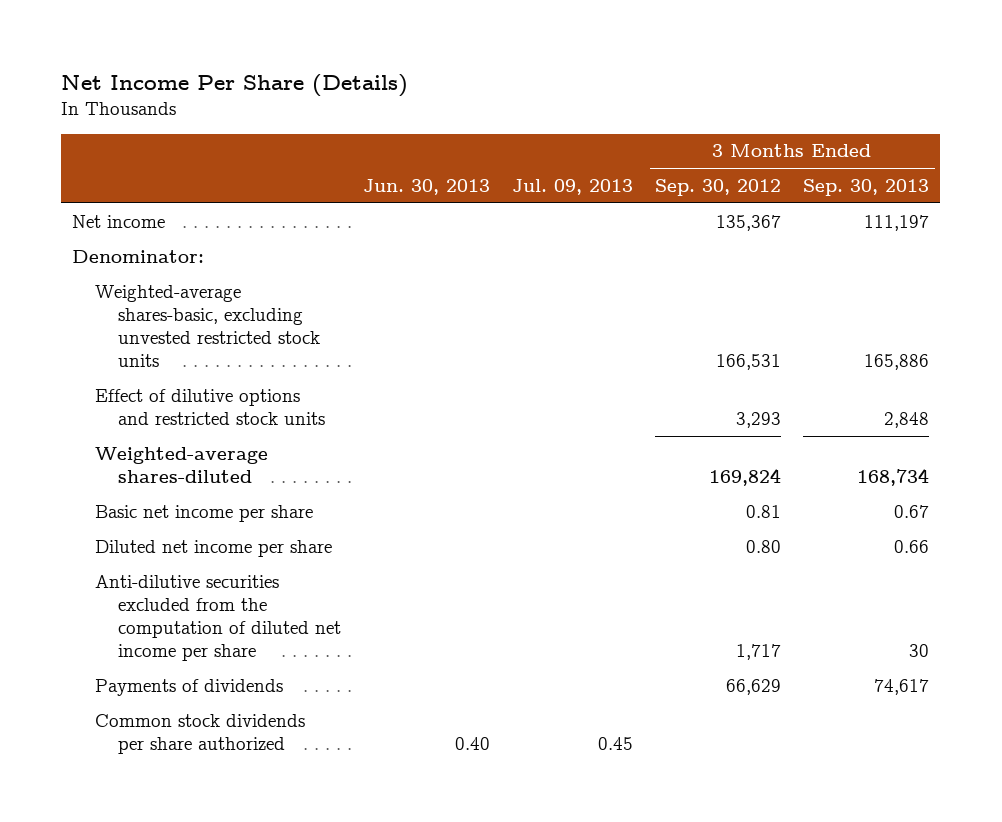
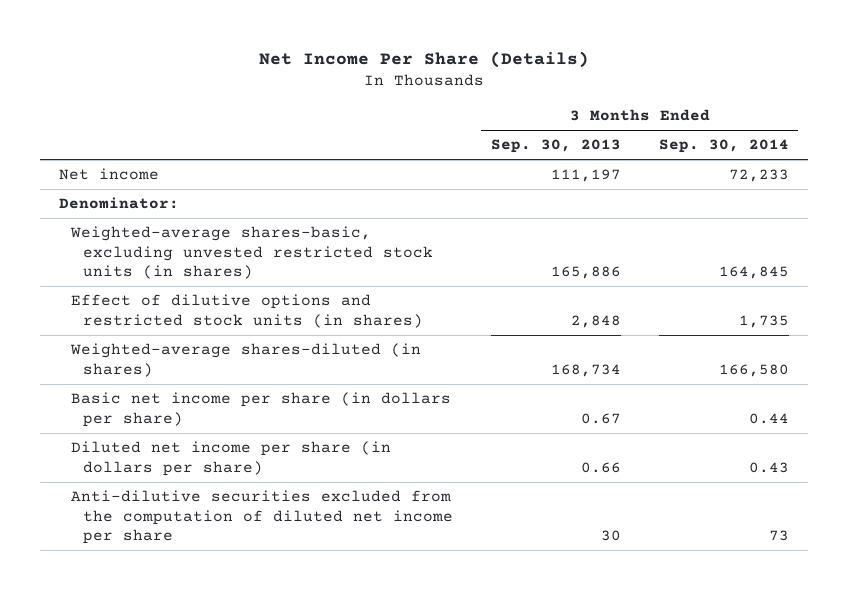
- | Jun. 30, 2013 | Jul. 09, 2013 | 3 Months Ended Sep. 30, 2012 | 3 Months Ended Sep. 30, 2013
+ | 3 Months Ended Sep. 30, 2013 | 3 Months Ended Sep. 30, 2014
- Weighted-average shares-basic, excluding unvested restricted stock units | | | 166,531 | 165,886
- Effect of dilutive options and restricted stock units | | | 3,293 | 2,848
- Weighted-average shares-diluted | | | 169,824 | 168,734
- Basic net income per share | | | 0.81 | 0.67
- Diluted net income per share | | | 0.80 | 0.66
+ Weighted-average shares-basic, excluding unvested restricted stock units (in shares) | 165,886 | 164,845
+ Effect of dilutive options and restricted stock units (in shares) | 2,848 | 1,735
+ Weighted-average shares-diluted (in shares) | 168,734 | 166,580
+ Basic net income per share (in dollars per share) | 0.67 | 0.44
+ Diluted net income per share (in dollars per share) | 0.66 | 0.43
- Payments of dividends | | | 66,629 | 74,617
- Common stock dividends per share authorized | 0.40 | 0.45 | |

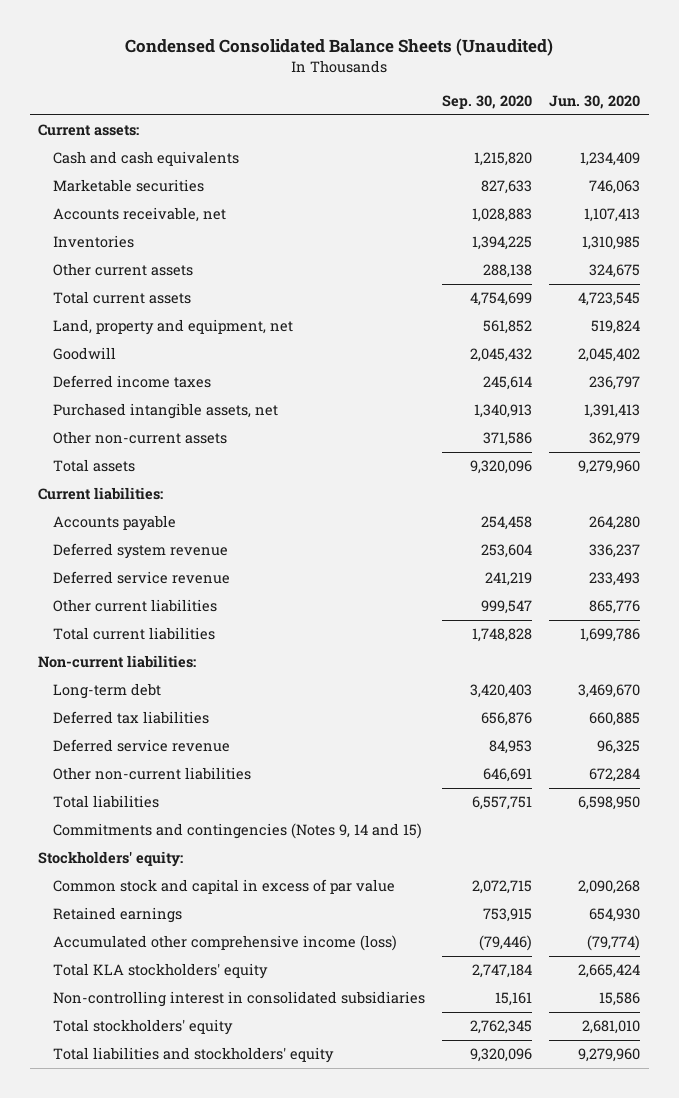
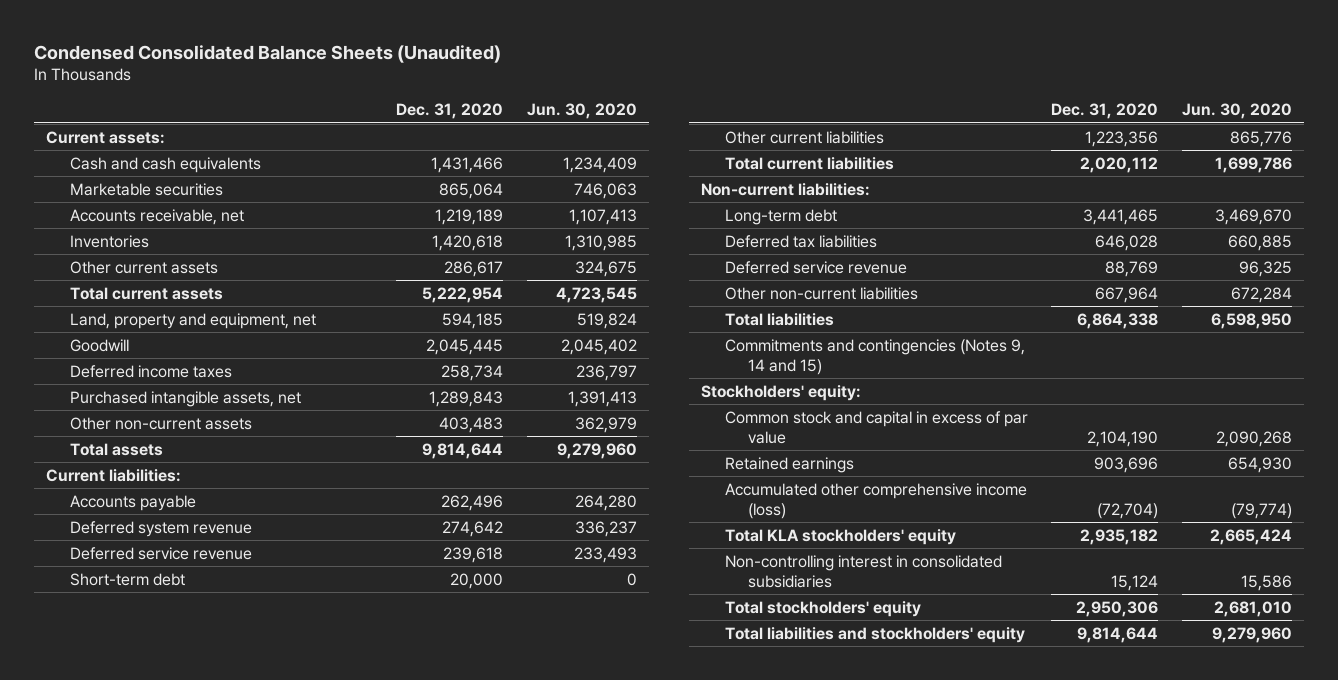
- | Sep. 30, 2020 | Jun. 30, 2020
+ | Dec. 31, 2020 | Jun. 30, 2020
+ Short-term debt | 20,000 | 0

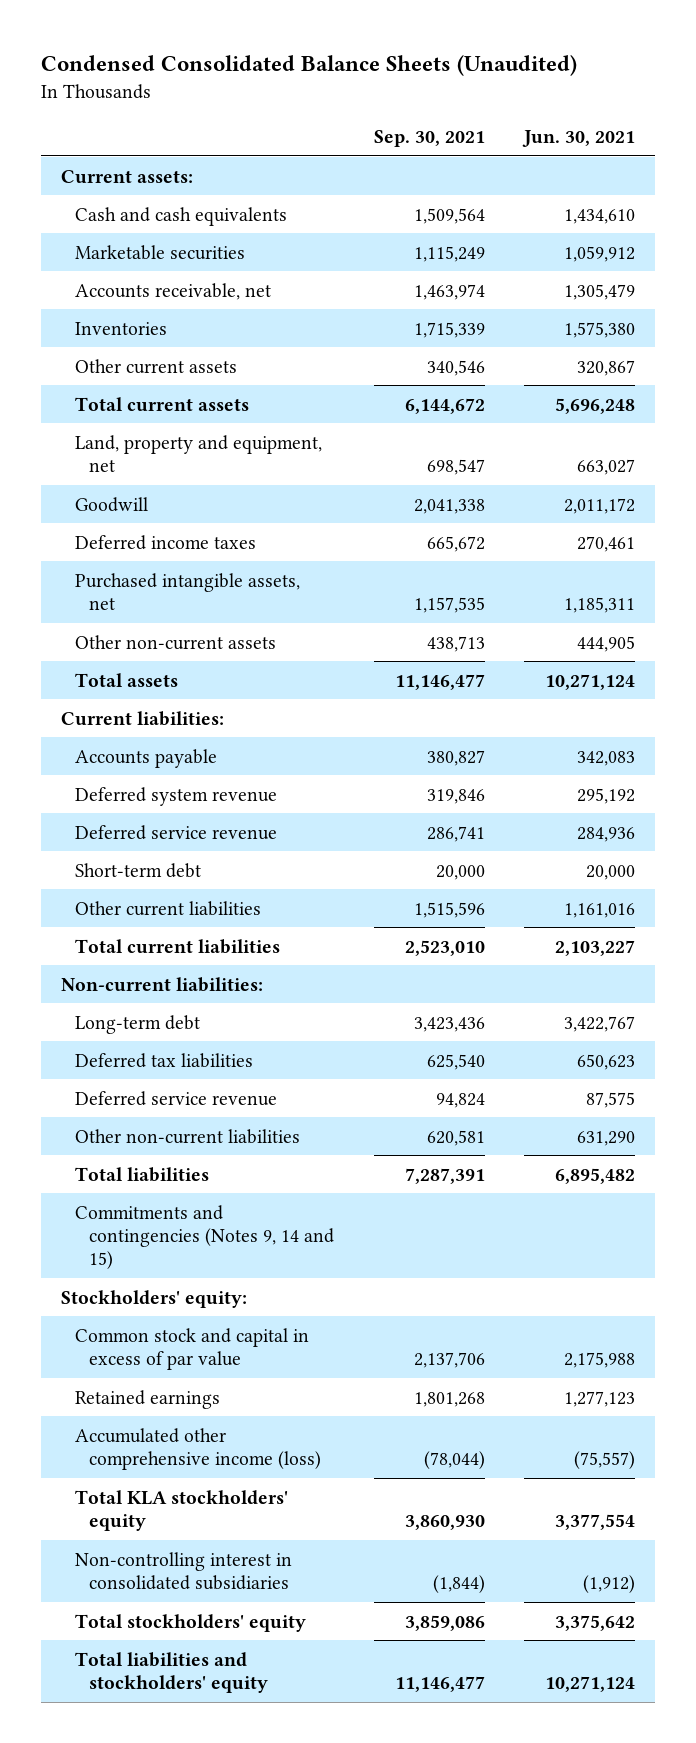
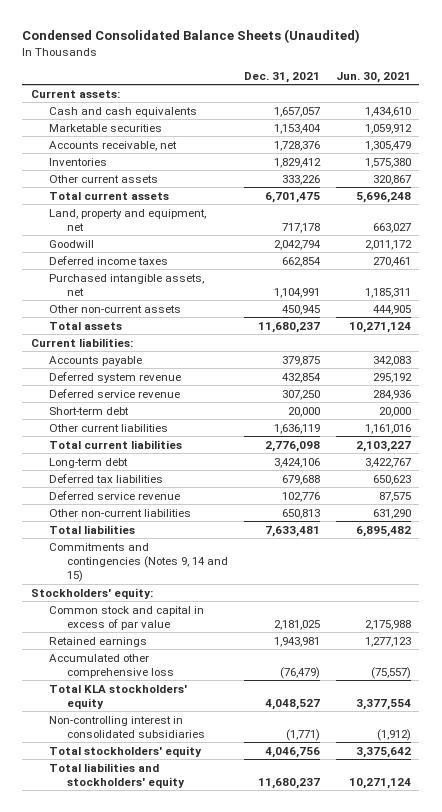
- | Sep. 30, 2021 | Jun. 30, 2021
+ | Dec. 31, 2021 | Jun. 30, 2021
- Non-current liabilities:
- Accumulated other comprehensive income (loss) | (78,044) | (75,557)
+ Accumulated other comprehensive loss | (76,479) | (75,557)

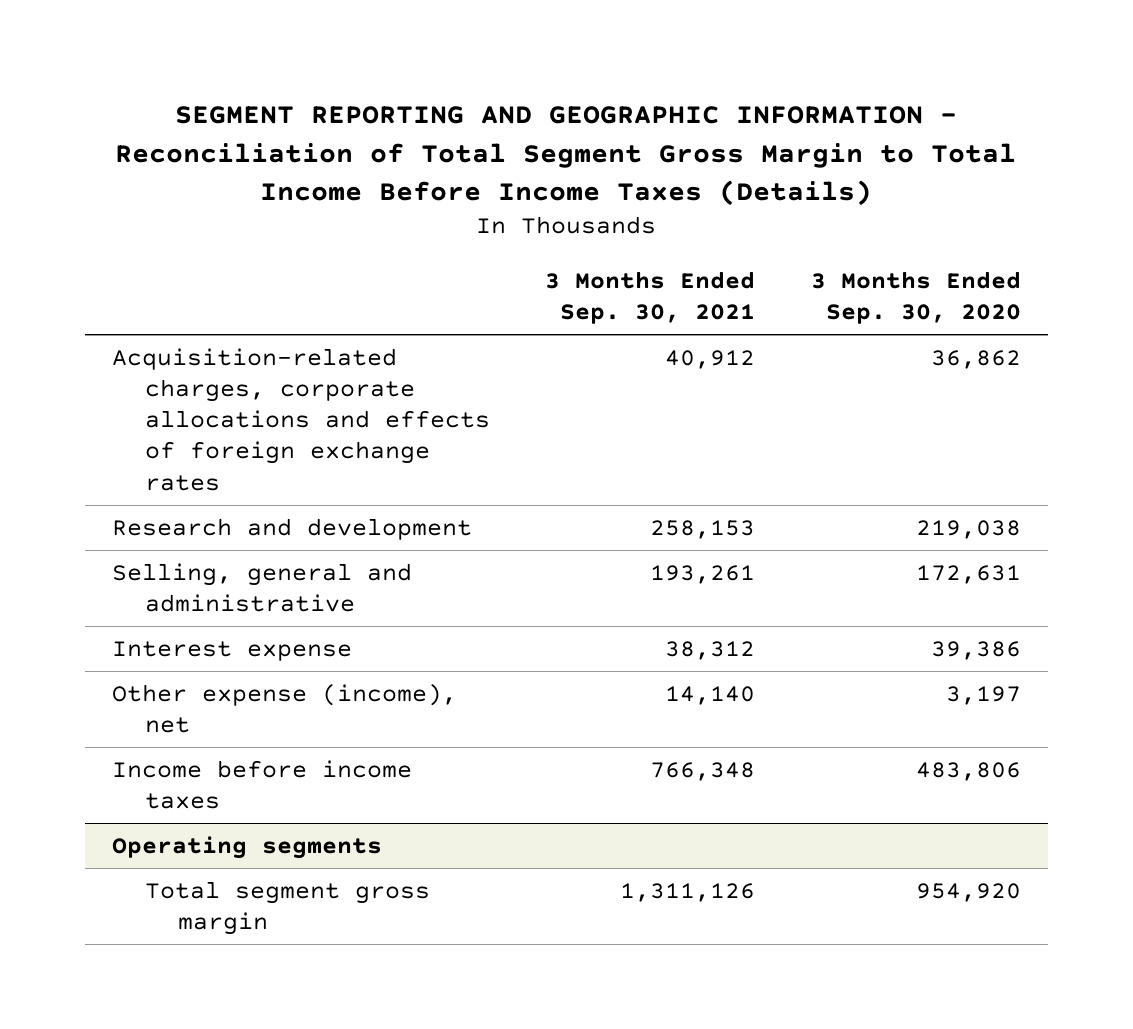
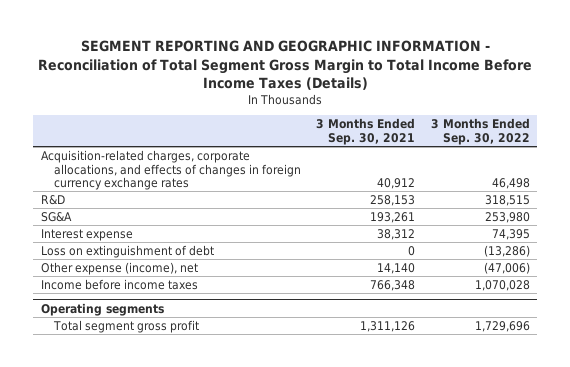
- | 3 Months Ended Sep. 30, 2021 | 3 Months Ended Sep. 30, 2020
+ | 3 Months Ended Sep. 30, 2021 | 3 Months Ended Sep. 30, 2022
- Acquisition-related charges, corporate allocations and effects of foreign exchange rates | 40,912 | 36,862
- Research and development | 258,153 | 219,038
- Selling, general and administrative | 193,261 | 172,631
+ Acquisition-related charges, corporate allocations, and effects of changes in foreign currency exchange rates | 40,912 | 46,498
+ R&D | 258,153 | 318,515
+ SG&A | 193,261 | 253,980
+ Loss on extinguishment of debt | 0 | (13,286)
@ Operating segments
- Total segment gross margin | 1,311,126 | 954,920
+ Total segment gross profit | 1,311,126 | 1,729,696

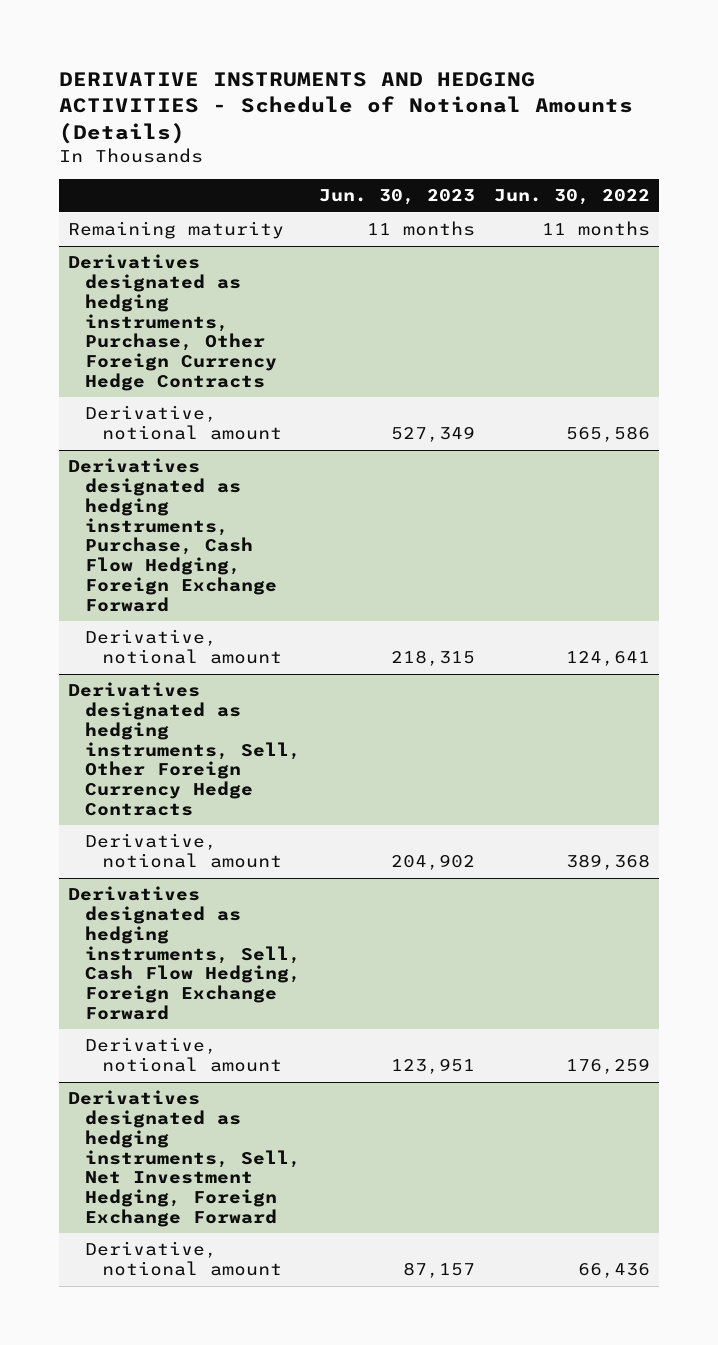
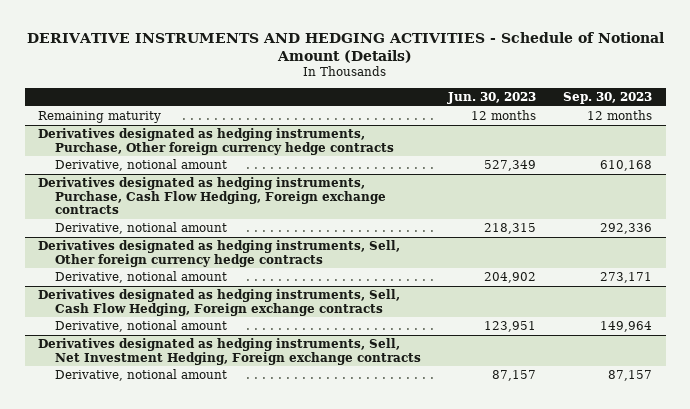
- DERIVATIVE INSTRUMENTS AND HEDGING ACTIVITIES - Schedule of Notional Amounts (Details)
+ DERIVATIVE INSTRUMENTS AND HEDGING ACTIVITIES - Schedule of Notional Amount (Details)
- | Jun. 30, 2023 | Jun. 30, 2022
+ | Jun. 30, 2023 | Sep. 30, 2023
- Remaining maturity | 11 months | 11 months
- Derivatives designated as hedging instruments, Purchase, Other Foreign Currency Hedge Contracts
+ Remaining maturity | 12 months | 12 months
+ Derivatives designated as hedging instruments, Purchase, Other foreign currency hedge contracts
- Derivatives designated as hedging instruments, Purchase, Cash Flow Hedging, Foreign Exchange Forward
+ Derivatives designated as hedging instruments, Purchase, Cash Flow Hedging, Foreign exchange contracts
- Derivatives designated as hedging instruments, Sell, Other Foreign Currency Hedge Contracts
+ Derivatives designated as hedging instruments, Sell, Other foreign currency hedge contracts
- Derivatives designated as hedging instruments, Sell, Cash Flow Hedging, Foreign Exchange Forward
+ Derivatives designated as hedging instruments, Sell, Cash Flow Hedging, Foreign exchange contracts
- Derivatives designated as hedging instruments, Sell, Net Investment Hedging, Foreign Exchange Forward
+ Derivatives designated as hedging instruments, Sell, Net Investment Hedging, Foreign exchange contracts

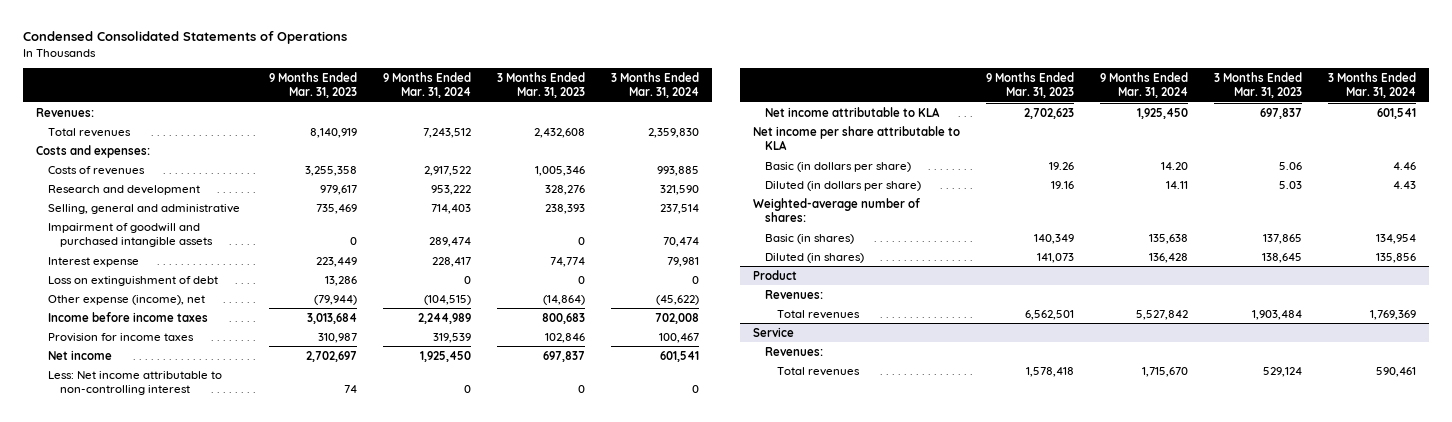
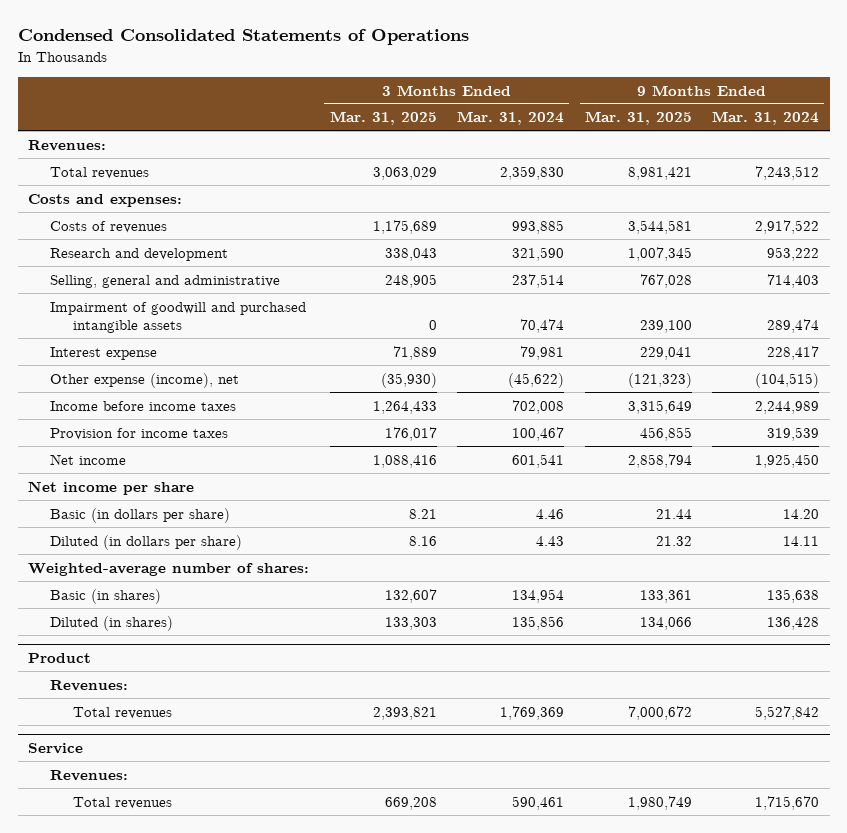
- | 9 Months Ended Mar. 31, 2023 | 9 Months Ended Mar. 31, 2024 | 3 Months Ended Mar. 31, 2023 | 3 Months Ended Mar. 31, 2024
+ | 3 Months Ended Mar. 31, 2025 | 3 Months Ended Mar. 31, 2024 | 9 Months Ended Mar. 31, 2025 | 9 Months Ended Mar. 31, 2024
- Loss on extinguishment of debt | 13,286 | 0 | 0 | 0
- Less: Net income attributable to non-controlling interest | 74 | 0 | 0 | 0
- Net income attributable to KLA | 2,702,623 | 1,925,450 | 697,837 | 601,541
- Net income per share attributable to KLA
+ Net income per share

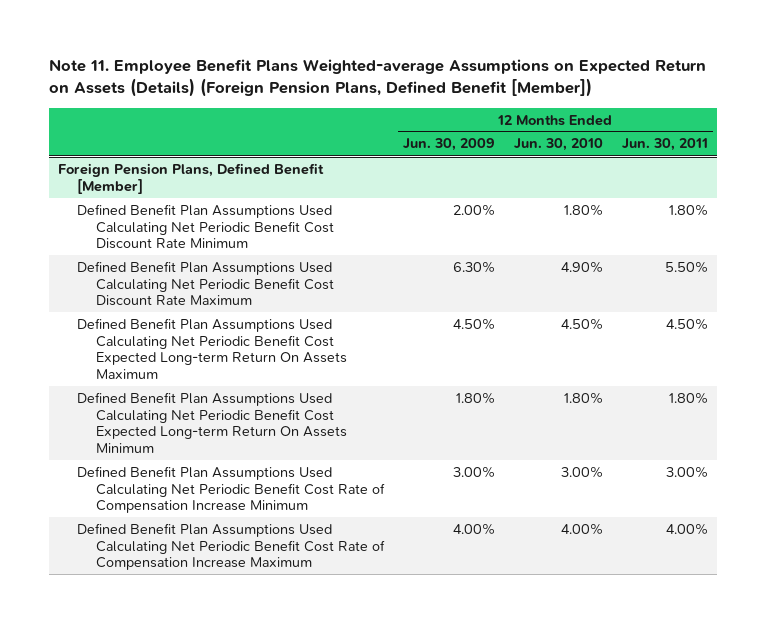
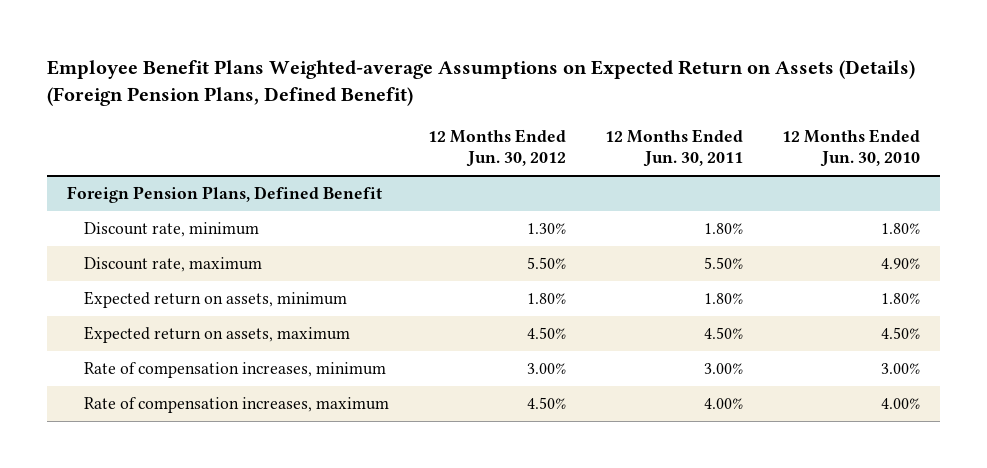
- Note 11. Employee Benefit Plans Weighted-average Assumptions on Expected Return on Assets (Details) (Foreign Pension Plans, Defined Benefit [Member])
+ Employee Benefit Plans Weighted-average Assumptions on Expected Return on Assets (Details) (Foreign Pension Plans, Defined Benefit)
- | 12 Months Ended Jun. 30, 2009 | 12 Months Ended Jun. 30, 2010 | 12 Months Ended Jun. 30, 2011
+ | 12 Months Ended Jun. 30, 2012 | 12 Months Ended Jun. 30, 2011 | 12 Months Ended Jun. 30, 2010
- Foreign Pension Plans, Defined Benefit [Member]
- Defined Benefit Plan Assumptions Used Calculating Net Periodic Benefit Cost Discount Rate Minimum | 2.00% | 1.80% | 1.80%
- Defined Benefit Plan Assumptions Used Calculating Net Periodic Benefit Cost Discount Rate Maximum | 6.30% | 4.90% | 5.50%
- Defined Benefit Plan Assumptions Used Calculating Net Periodic Benefit Cost Expected Long-term Return On Assets Maximum | 4.50% | 4.50% | 4.50%
- Defined Benefit Plan Assumptions Used Calculating Net Periodic Benefit Cost Expected Long-term Return On Assets Minimum | 1.80% | 1.80% | 1.80%
- Defined Benefit Plan Assumptions Used Calculating Net Periodic Benefit Cost Rate of Compensation Increase Minimum | 3.00% | 3.00% | 3.00%
- Defined Benefit Plan Assumptions Used Calculating Net Periodic Benefit Cost Rate of Compensation Increase Maximum | 4.00% | 4.00% | 4.00%
+ Foreign Pension Plans, Defined Benefit
+ Discount rate, minimum | 1.30% | 1.80% | 1.80%
+ Discount rate, maximum | 5.50% | 5.50% | 4.90%
+ Expected return on assets, minimum | 1.80% | 1.80% | 1.80%
+ Expected return on assets, maximum | 4.50% | 4.50% | 4.50%
+ Rate of compensation increases, minimum | 3.00% | 3.00% | 3.00%
+ Rate of compensation increases, maximum | 4.50% | 4.00% | 4.00%

